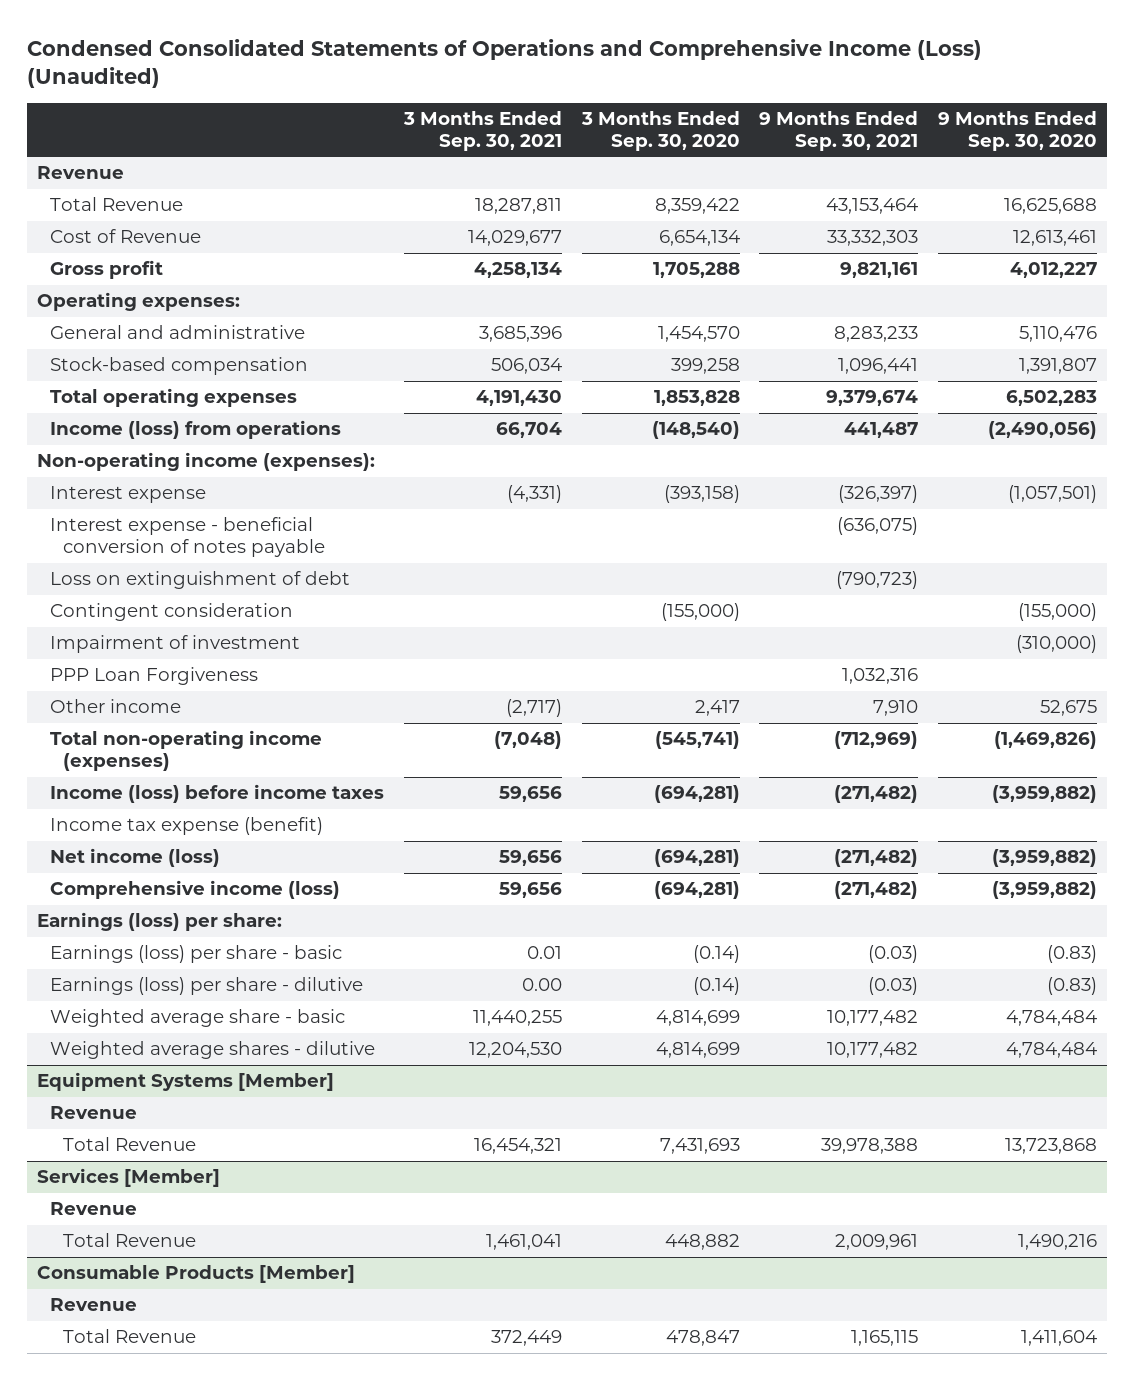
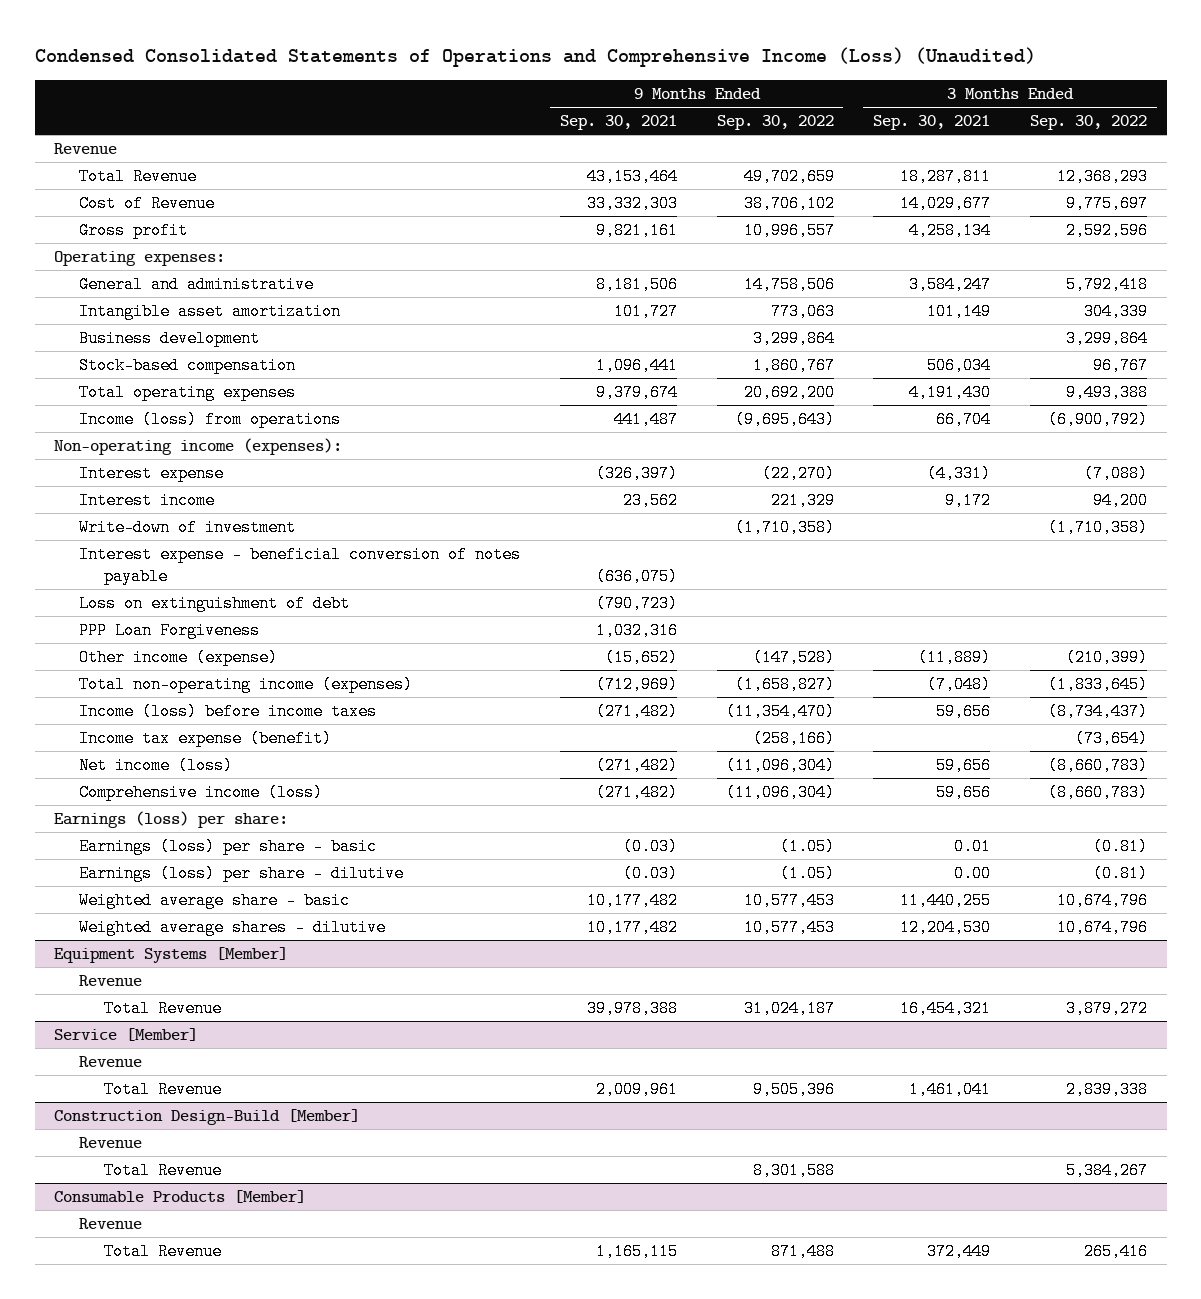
- | 3 Months Ended Sep. 30, 2021 | 3 Months Ended Sep. 30, 2020 | 9 Months Ended Sep. 30, 2021 | 9 Months Ended Sep. 30, 2020
+ | 9 Months Ended Sep. 30, 2021 | 9 Months Ended Sep. 30, 2022 | 3 Months Ended Sep. 30, 2021 | 3 Months Ended Sep. 30, 2022
- General and administrative | 3,685,396 | 1,454,570 | 8,283,233 | 5,110,476
+ General and administrative | 8,181,506 | 14,758,506 | 3,584,247 | 5,792,418
+ Intangible asset amortization | 101,727 | 773,063 | 101,149 | 304,339
+ Business development | | 3,299,864 | | 3,299,864
+ Interest income | 23,562 | 221,329 | 9,172 | 94,200
+ Write-down of investment | | (1,710,358) | | (1,710,358)
- Contingent consideration | | (155,000) | | (155,000)
- Impairment of investment | | | | (310,000)
- Other income | (2,717) | 2,417 | 7,910 | 52,675
+ Other income (expense) | (15,652) | (147,528) | (11,889) | (210,399)
- Services [Member]
+ Service [Member]
+ Construction Design-Build [Member]
+ Revenue
+ Total Revenue | | 8,301,588 | | 5,384,267

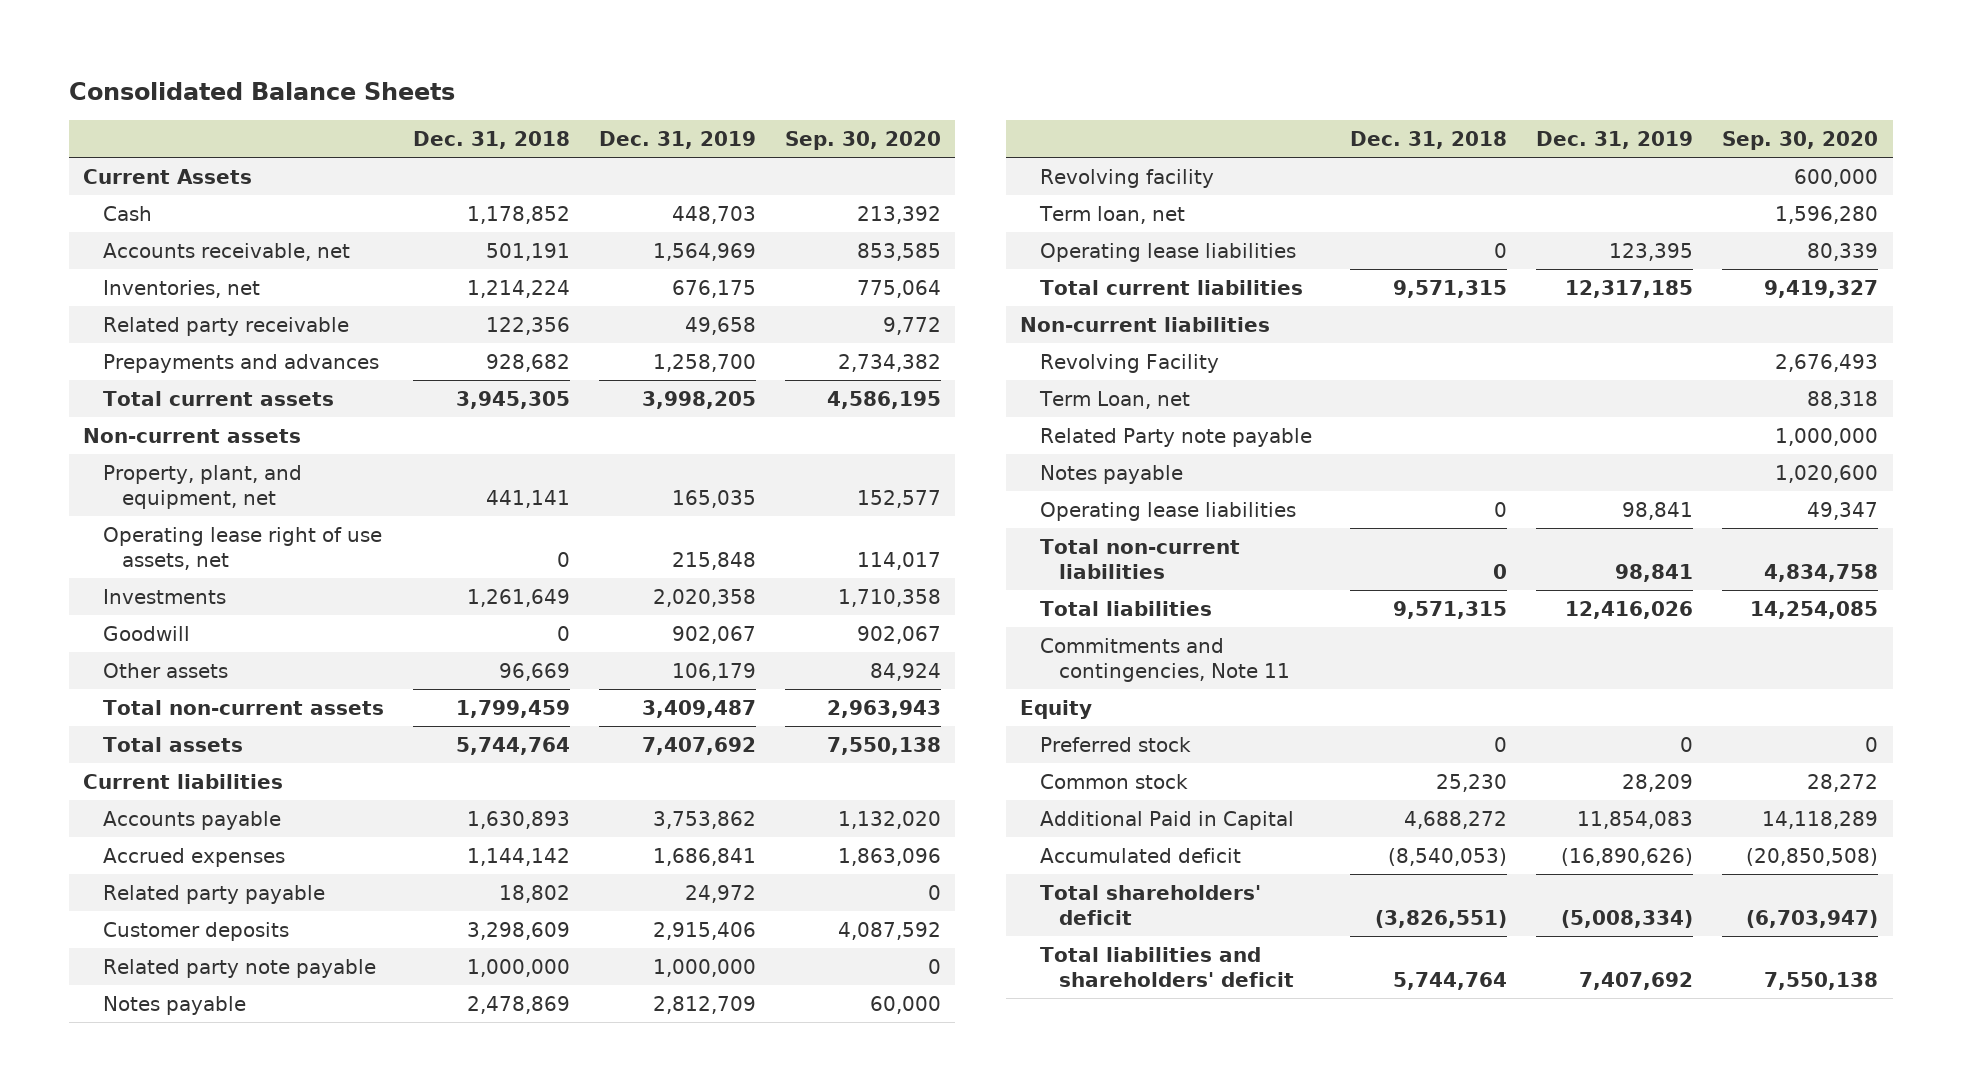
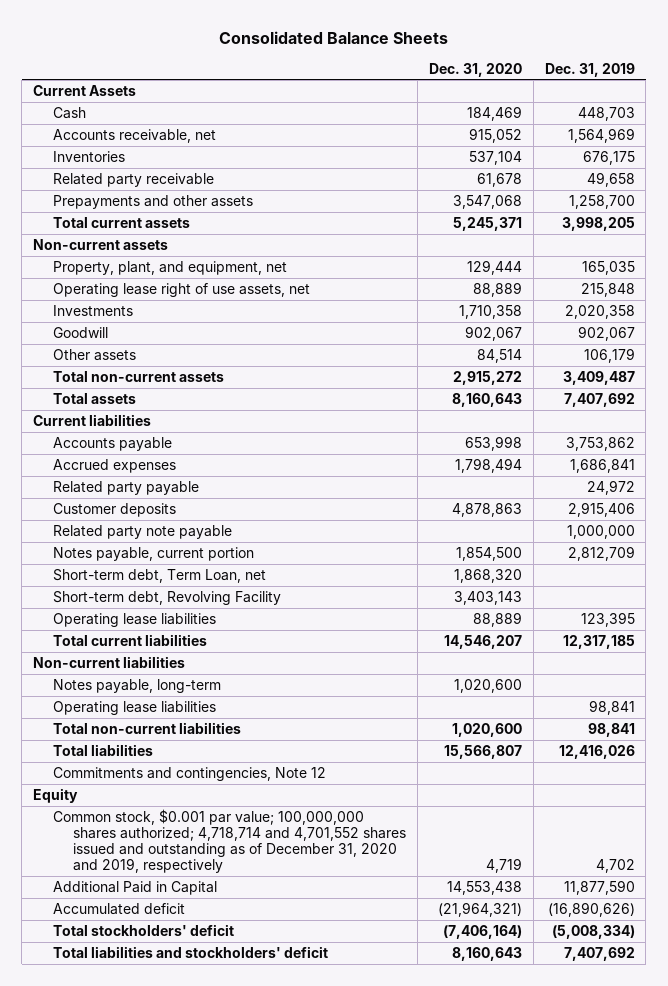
- | Dec. 31, 2018 | Dec. 31, 2019 | Sep. 30, 2020
+ | Dec. 31, 2020 | Dec. 31, 2019
- Inventories, net | 1,214,224 | 676,175 | 775,064
+ Inventories | 537,104 | 676,175
- Prepayments and advances | 928,682 | 1,258,700 | 2,734,382
+ Prepayments and other assets | 3,547,068 | 1,258,700
- Notes payable | 2,478,869 | 2,812,709 | 60,000
- Revolving facility | | | 600,000
- Term loan, net | | | 1,596,280
+ Notes payable, current portion | 1,854,500 | 2,812,709
+ Short-term debt, Term Loan, net | 1,868,320 |
+ Short-term debt, Revolving Facility | 3,403,143 |
- Revolving Facility | | | 2,676,493
- Term Loan, net | | | 88,318
- Related Party note payable | | | 1,000,000
- Notes payable | | | 1,020,600
+ Notes payable, long-term | 1,020,600 |
- Commitments and contingencies, Note 11
+ Commitments and contingencies, Note 12
- Preferred stock | 0 | 0 | 0
- Common stock | 25,230 | 28,209 | 28,272
- Additional Paid in Capital | 4,688,272 | 11,854,083 | 14,118,289
+ Common stock, $0.001 par value; 100,000,000 shares authorized; 4,718,714 and 4,701,552 shares issued and outstanding as of December 31, 2020 and 2019, respectively | 4,719 | 4,702
+ Additional Paid in Capital | 14,553,438 | 11,877,590
- Total shareholders' deficit | (3,826,551) | (5,008,334) | (6,703,947)
- Total liabilities and shareholders' deficit | 5,744,764 | 7,407,692 | 7,550,138
+ Total stockholders' deficit | (7,406,164) | (5,008,334)
+ Total liabilities and stockholders' deficit | 8,160,643 | 7,407,692

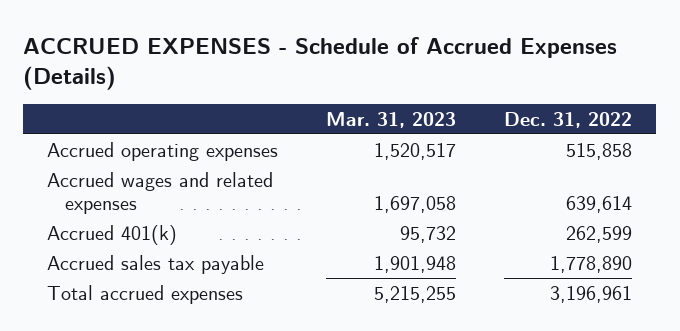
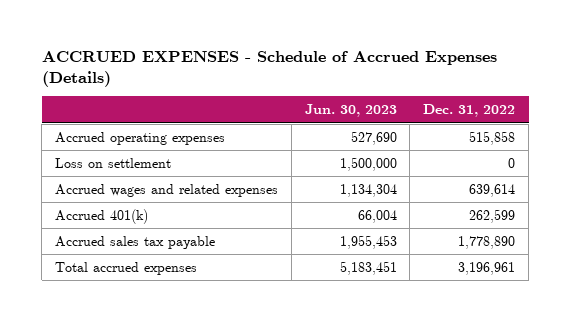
- | Mar. 31, 2023 | Dec. 31, 2022
+ | Jun. 30, 2023 | Dec. 31, 2022
+ Loss on settlement | 1,500,000 | 0

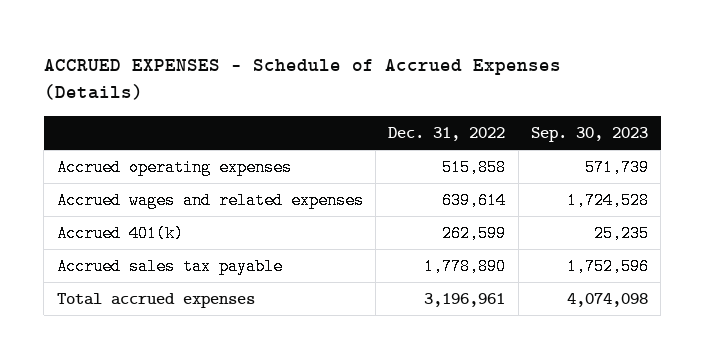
- | Jun. 30, 2023 | Dec. 31, 2022
+ | Dec. 31, 2022 | Sep. 30, 2023
- Loss on settlement | 1,500,000 | 0

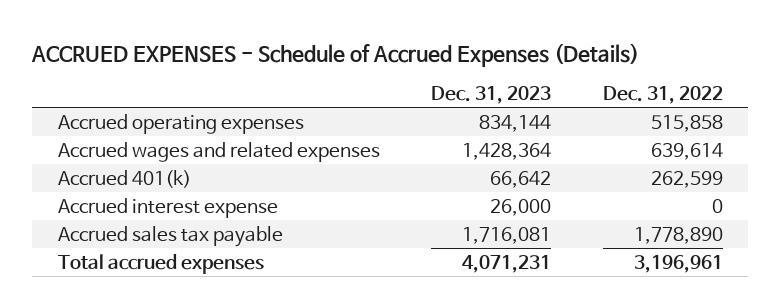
- | Dec. 31, 2022 | Sep. 30, 2023
+ | Dec. 31, 2023 | Dec. 31, 2022
+ Accrued interest expense | 26,000 | 0

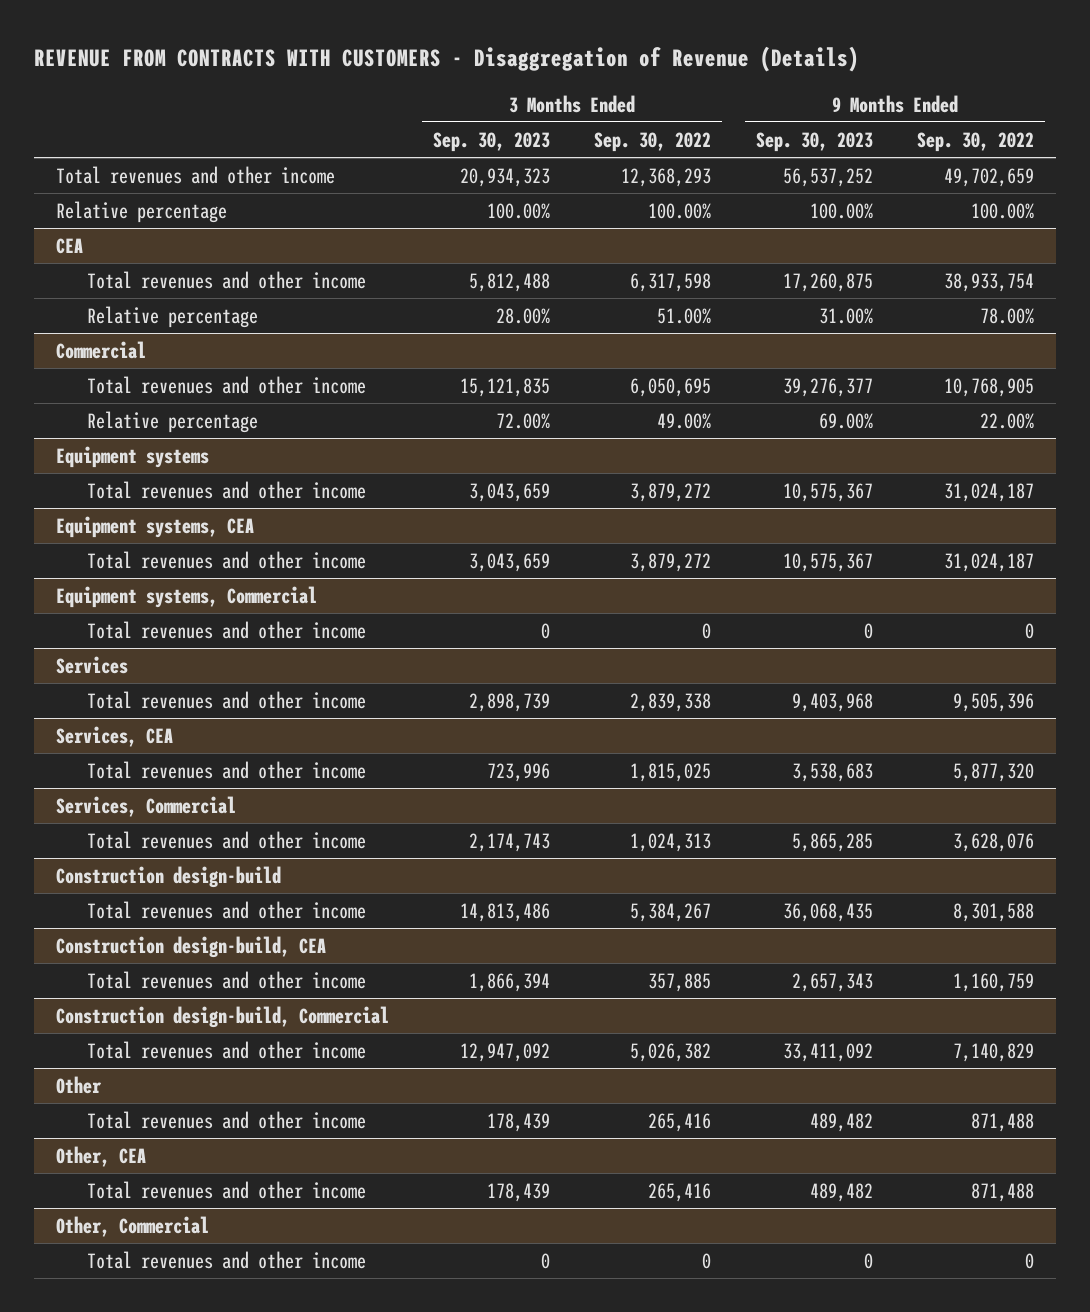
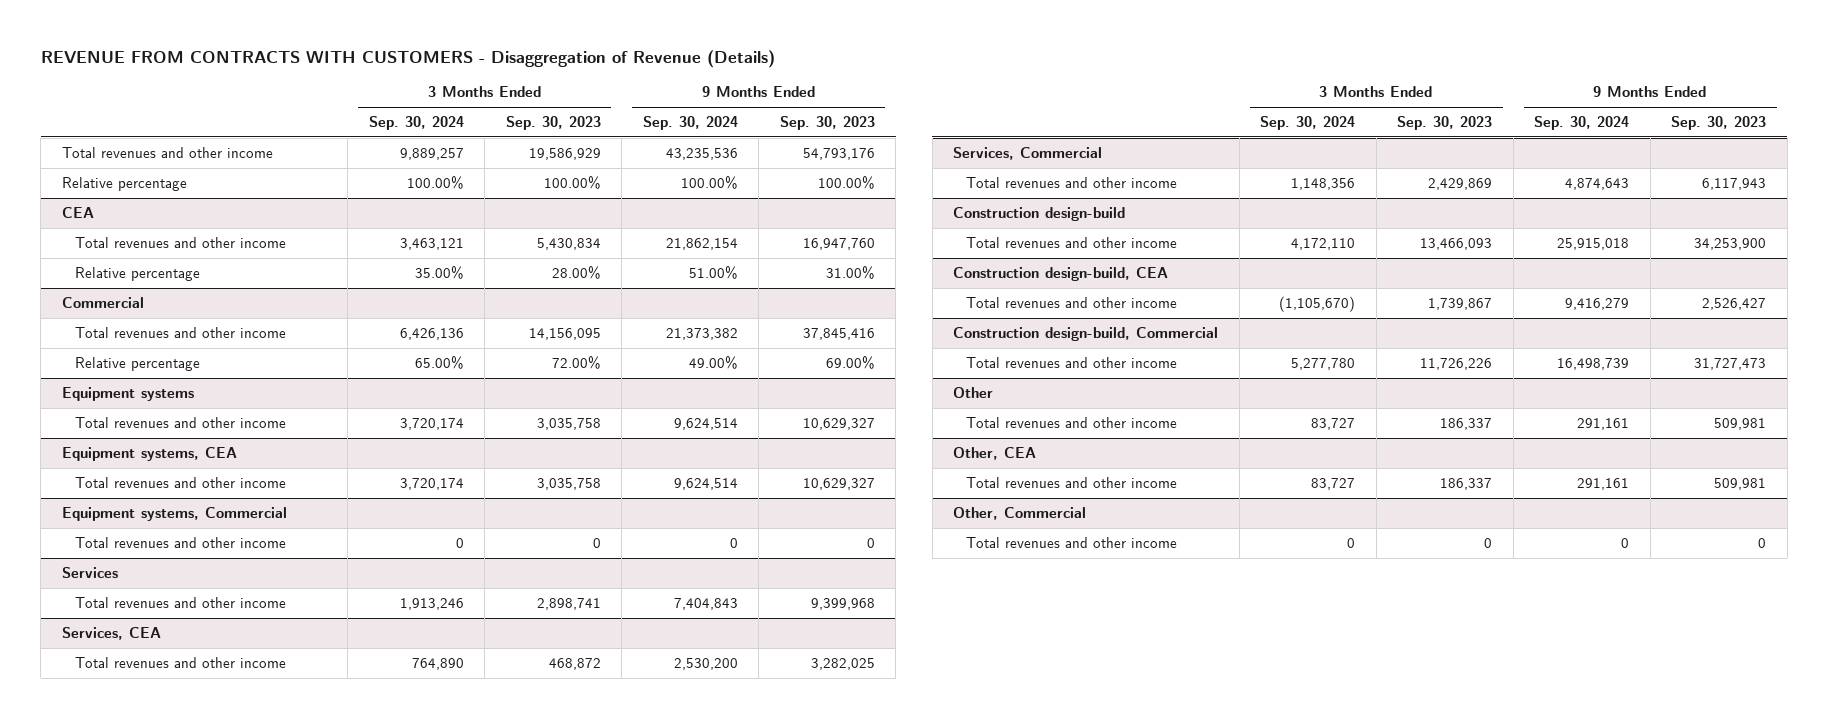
- | 3 Months Ended Sep. 30, 2023 | 3 Months Ended Sep. 30, 2022 | 9 Months Ended Sep. 30, 2023 | 9 Months Ended Sep. 30, 2022
+ | 3 Months Ended Sep. 30, 2024 | 3 Months Ended Sep. 30, 2023 | 9 Months Ended Sep. 30, 2024 | 9 Months Ended Sep. 30, 2023
- Total revenues and other income | 20,934,323 | 12,368,293 | 56,537,252 | 49,702,659
+ Total revenues and other income | 9,889,257 | 19,586,929 | 43,235,536 | 54,793,176
@ CEA
- Total revenues and other income | 5,812,488 | 6,317,598 | 17,260,875 | 38,933,754
+ Total revenues and other income | 3,463,121 | 5,430,834 | 21,862,154 | 16,947,760
@ Commercial
- Total revenues and other income | 15,121,835 | 6,050,695 | 39,276,377 | 10,768,905
+ Total revenues and other income | 6,426,136 | 14,156,095 | 21,373,382 | 37,845,416
@ Equipment systems
- Total revenues and other income | 3,043,659 | 3,879,272 | 10,575,367 | 31,024,187
+ Total revenues and other income | 3,720,174 | 3,035,758 | 9,624,514 | 10,629,327
@ Equipment systems, CEA
- Total revenues and other income | 3,043,659 | 3,879,272 | 10,575,367 | 31,024,187
+ Total revenues and other income | 3,720,174 | 3,035,758 | 9,624,514 | 10,629,327
@ Services
- Total revenues and other income | 2,898,739 | 2,839,338 | 9,403,968 | 9,505,396
+ Total revenues and other income | 1,913,246 | 2,898,741 | 7,404,843 | 9,399,968
@ Services, CEA
- Total revenues and other income | 723,996 | 1,815,025 | 3,538,683 | 5,877,320
+ Total revenues and other income | 764,890 | 468,872 | 2,530,200 | 3,282,025
@ Services, Commercial
- Total revenues and other income | 2,174,743 | 1,024,313 | 5,865,285 | 3,628,076
+ Total revenues and other income | 1,148,356 | 2,429,869 | 4,874,643 | 6,117,943
@ Construction design-build
- Total revenues and other income | 14,813,486 | 5,384,267 | 36,068,435 | 8,301,588
+ Total revenues and other income | 4,172,110 | 13,466,093 | 25,915,018 | 34,253,900
@ Construction design-build, CEA
- Total revenues and other income | 1,866,394 | 357,885 | 2,657,343 | 1,160,759
+ Total revenues and other income | (1,105,670) | 1,739,867 | 9,416,279 | 2,526,427
@ Construction design-build, Commercial
- Total revenues and other income | 12,947,092 | 5,026,382 | 33,411,092 | 7,140,829
+ Total revenues and other income | 5,277,780 | 11,726,226 | 16,498,739 | 31,727,473
@ Other
- Total revenues and other income | 178,439 | 265,416 | 489,482 | 871,488
+ Total revenues and other income | 83,727 | 186,337 | 291,161 | 509,981
@ Other, CEA
- Total revenues and other income | 178,439 | 265,416 | 489,482 | 871,488
+ Total revenues and other income | 83,727 | 186,337 | 291,161 | 509,981

